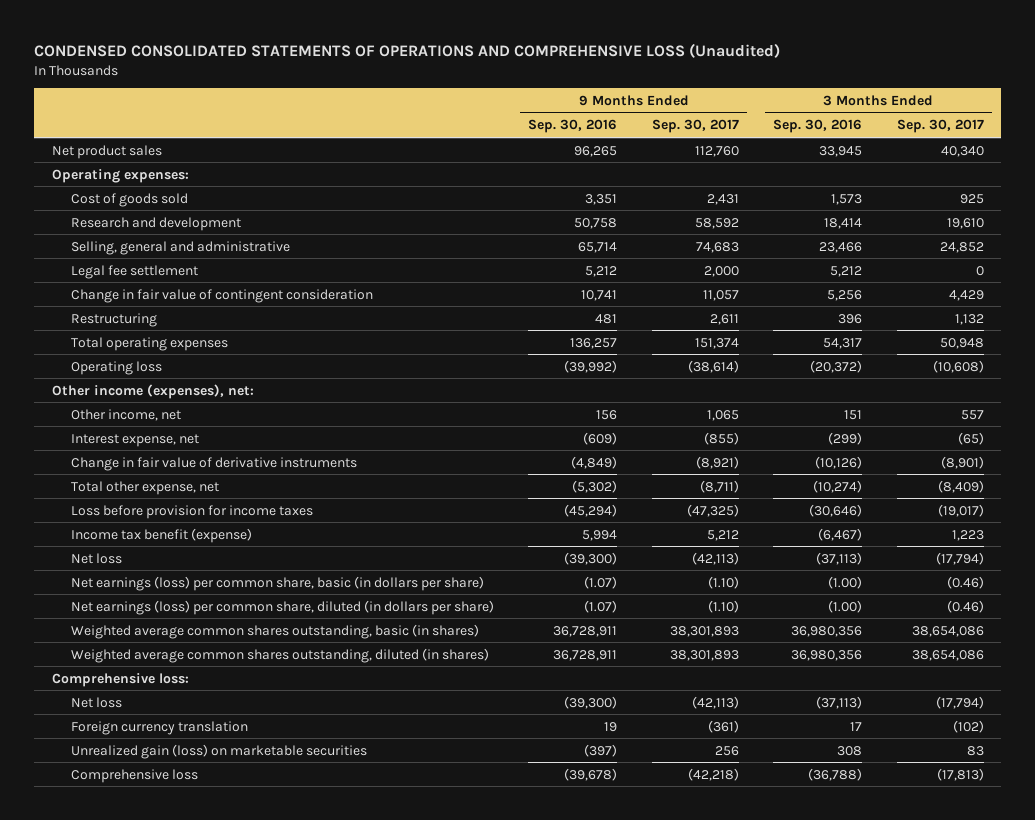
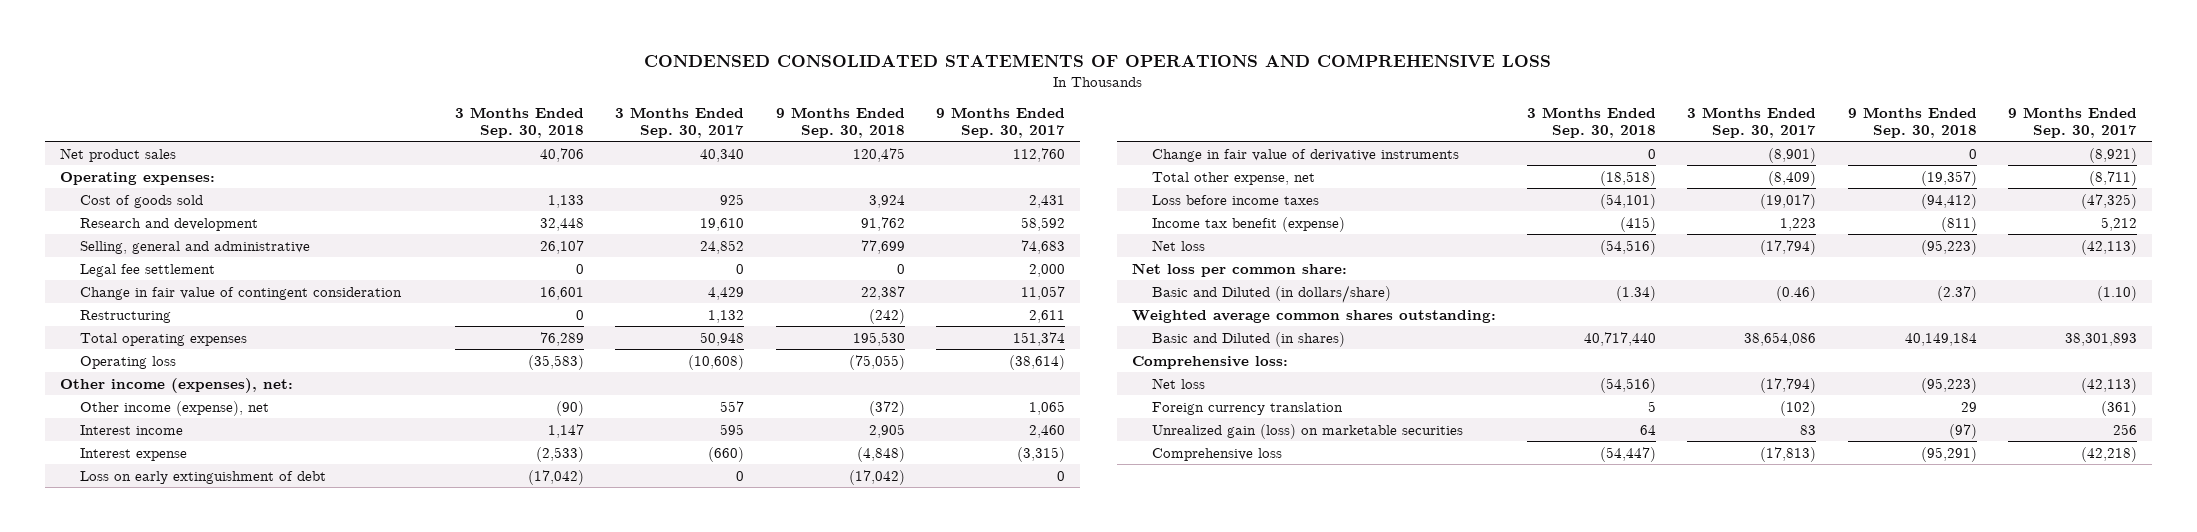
- CONDENSED CONSOLIDATED STATEMENTS OF OPERATIONS AND COMPREHENSIVE LOSS (Unaudited)
+ CONDENSED CONSOLIDATED STATEMENTS OF OPERATIONS AND COMPREHENSIVE LOSS
- | 9 Months Ended Sep. 30, 2016 | 9 Months Ended Sep. 30, 2017 | 3 Months Ended Sep. 30, 2016 | 3 Months Ended Sep. 30, 2017
+ | 3 Months Ended Sep. 30, 2018 | 3 Months Ended Sep. 30, 2017 | 9 Months Ended Sep. 30, 2018 | 9 Months Ended Sep. 30, 2017
- Other income, net | 156 | 1,065 | 151 | 557
- Interest expense, net | (609) | (855) | (299) | (65)
+ Other income (expense), net | (90) | 557 | (372) | 1,065
+ Interest income | 1,147 | 595 | 2,905 | 2,460
+ Interest expense | (2,533) | (660) | (4,848) | (3,315)
+ Loss on early extinguishment of debt | (17,042) | 0 | (17,042) | 0
- Loss before provision for income taxes | (45,294) | (47,325) | (30,646) | (19,017)
+ Loss before income taxes | (54,101) | (19,017) | (94,412) | (47,325)
- Net earnings (loss) per common share, basic (in dollars per share) | (1.07) | (1.10) | (1.00) | (0.46)
- Net earnings (loss) per common share, diluted (in dollars per share) | (1.07) | (1.10) | (1.00) | (0.46)
- Weighted average common shares outstanding, basic (in shares) | 36,728,911 | 38,301,893 | 36,980,356 | 38,654,086
- Weighted average common shares outstanding, diluted (in shares) | 36,728,911 | 38,301,893 | 36,980,356 | 38,654,086
+ Net loss per common share:
+ Basic and Diluted (in dollars/share) | (1.34) | (0.46) | (2.37) | (1.10)
+ Weighted average common shares outstanding:
+ Basic and Diluted (in shares) | 40,717,440 | 38,654,086 | 40,149,184 | 38,301,893

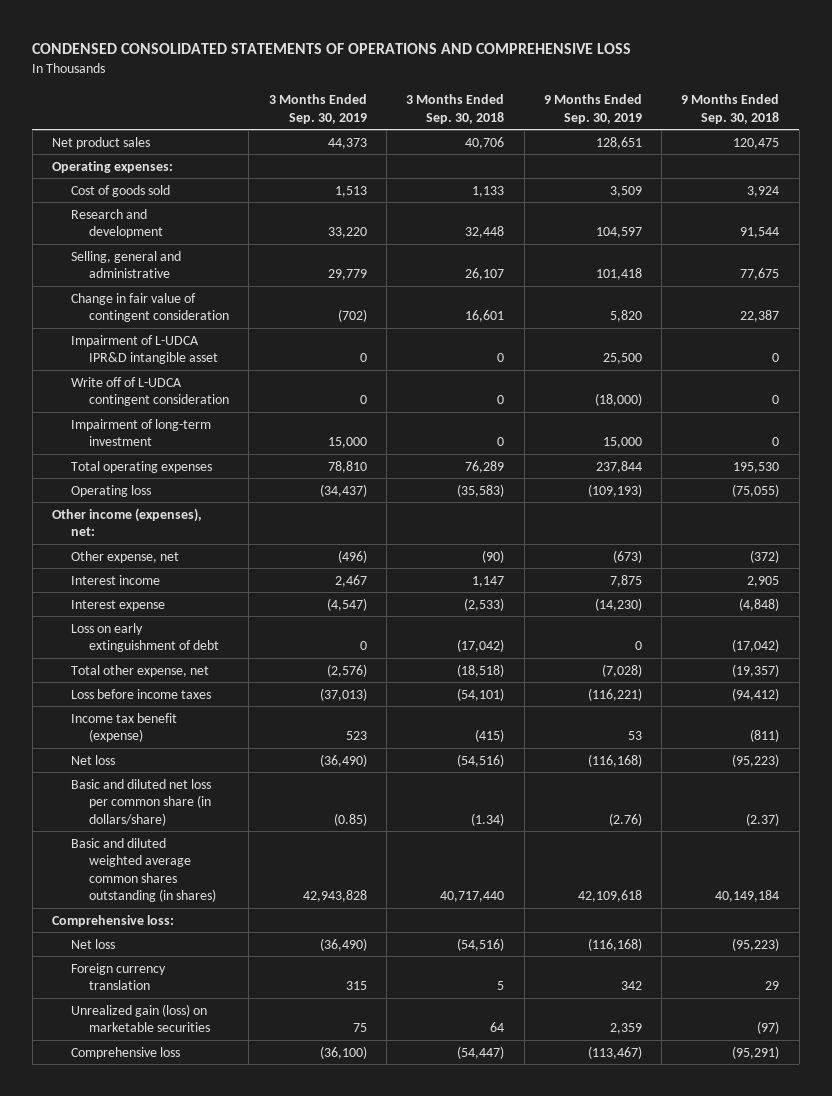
- | 3 Months Ended Sep. 30, 2018 | 3 Months Ended Sep. 30, 2017 | 9 Months Ended Sep. 30, 2018 | 9 Months Ended Sep. 30, 2017
+ | 3 Months Ended Sep. 30, 2019 | 3 Months Ended Sep. 30, 2018 | 9 Months Ended Sep. 30, 2019 | 9 Months Ended Sep. 30, 2018
- Research and development | 32,448 | 19,610 | 91,762 | 58,592
- Selling, general and administrative | 26,107 | 24,852 | 77,699 | 74,683
- Legal fee settlement | 0 | 0 | 0 | 2,000
+ Research and development | 33,220 | 32,448 | 104,597 | 91,544
+ Selling, general and administrative | 29,779 | 26,107 | 101,418 | 77,675
- Restructuring | 0 | 1,132 | (242) | 2,611
+ Impairment of L-UDCA IPR&D intangible asset | 0 | 0 | 25,500 | 0
+ Write off of L-UDCA contingent consideration | 0 | 0 | (18,000) | 0
+ Impairment of long-term investment | 15,000 | 0 | 15,000 | 0
- Other income (expense), net | (90) | 557 | (372) | 1,065
+ Other expense, net | (496) | (90) | (673) | (372)
- Change in fair value of derivative instruments | 0 | (8,901) | 0 | (8,921)
- Net loss per common share:
- Basic and Diluted (in dollars/share) | (1.34) | (0.46) | (2.37) | (1.10)
- Weighted average common shares outstanding:
- Basic and Diluted (in shares) | 40,717,440 | 38,654,086 | 40,149,184 | 38,301,893
+ Basic and diluted net loss per common share (in dollars/share) | (0.85) | (1.34) | (2.76) | (2.37)
+ Basic and diluted weighted average common shares outstanding (in shares) | 42,943,828 | 40,717,440 | 42,109,618 | 40,149,184

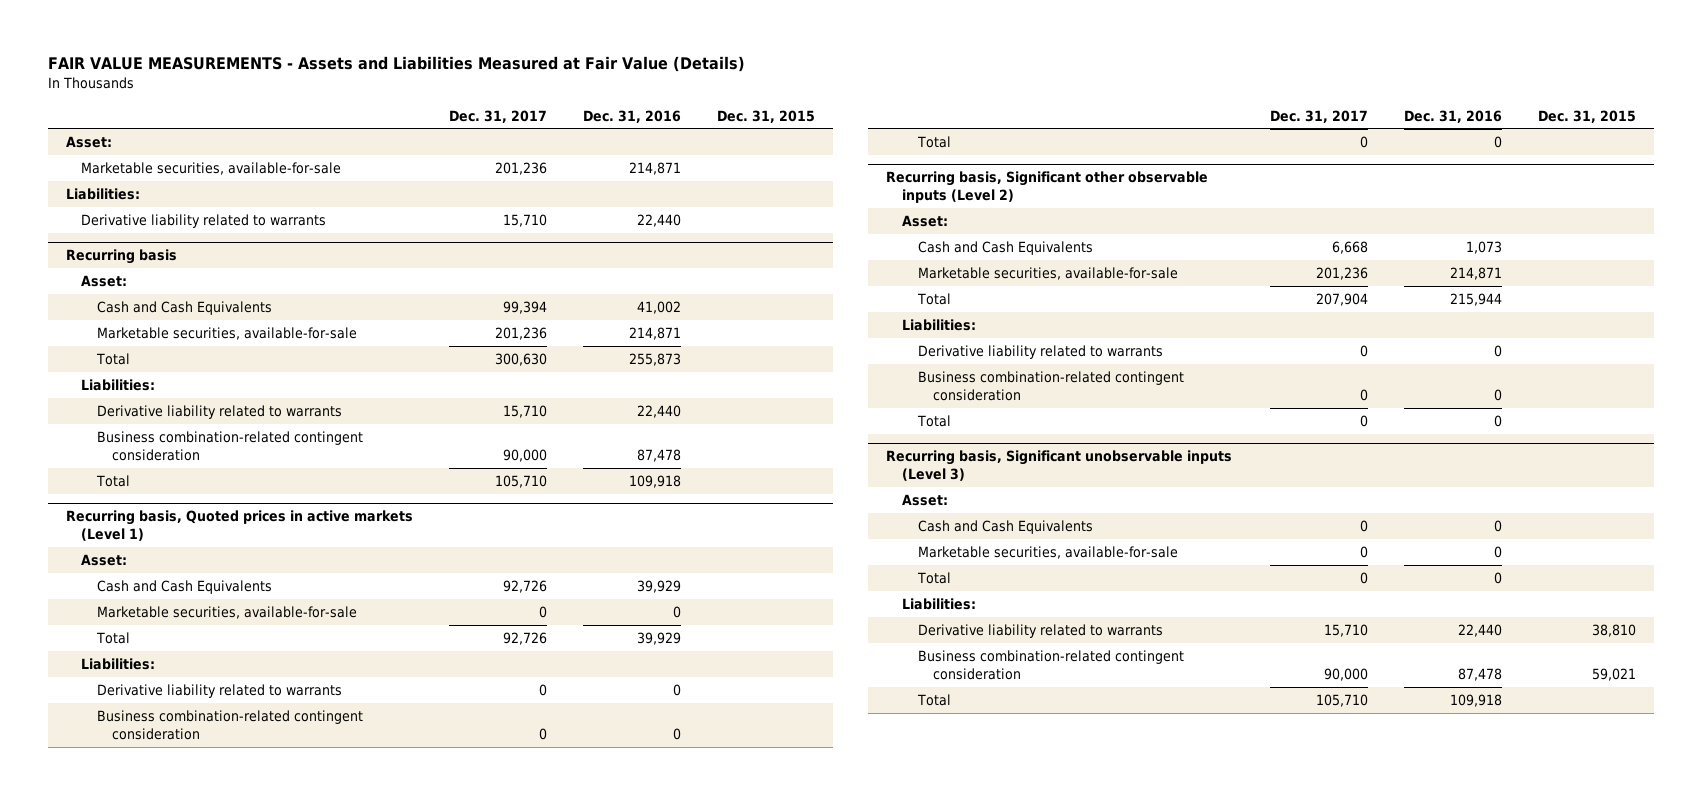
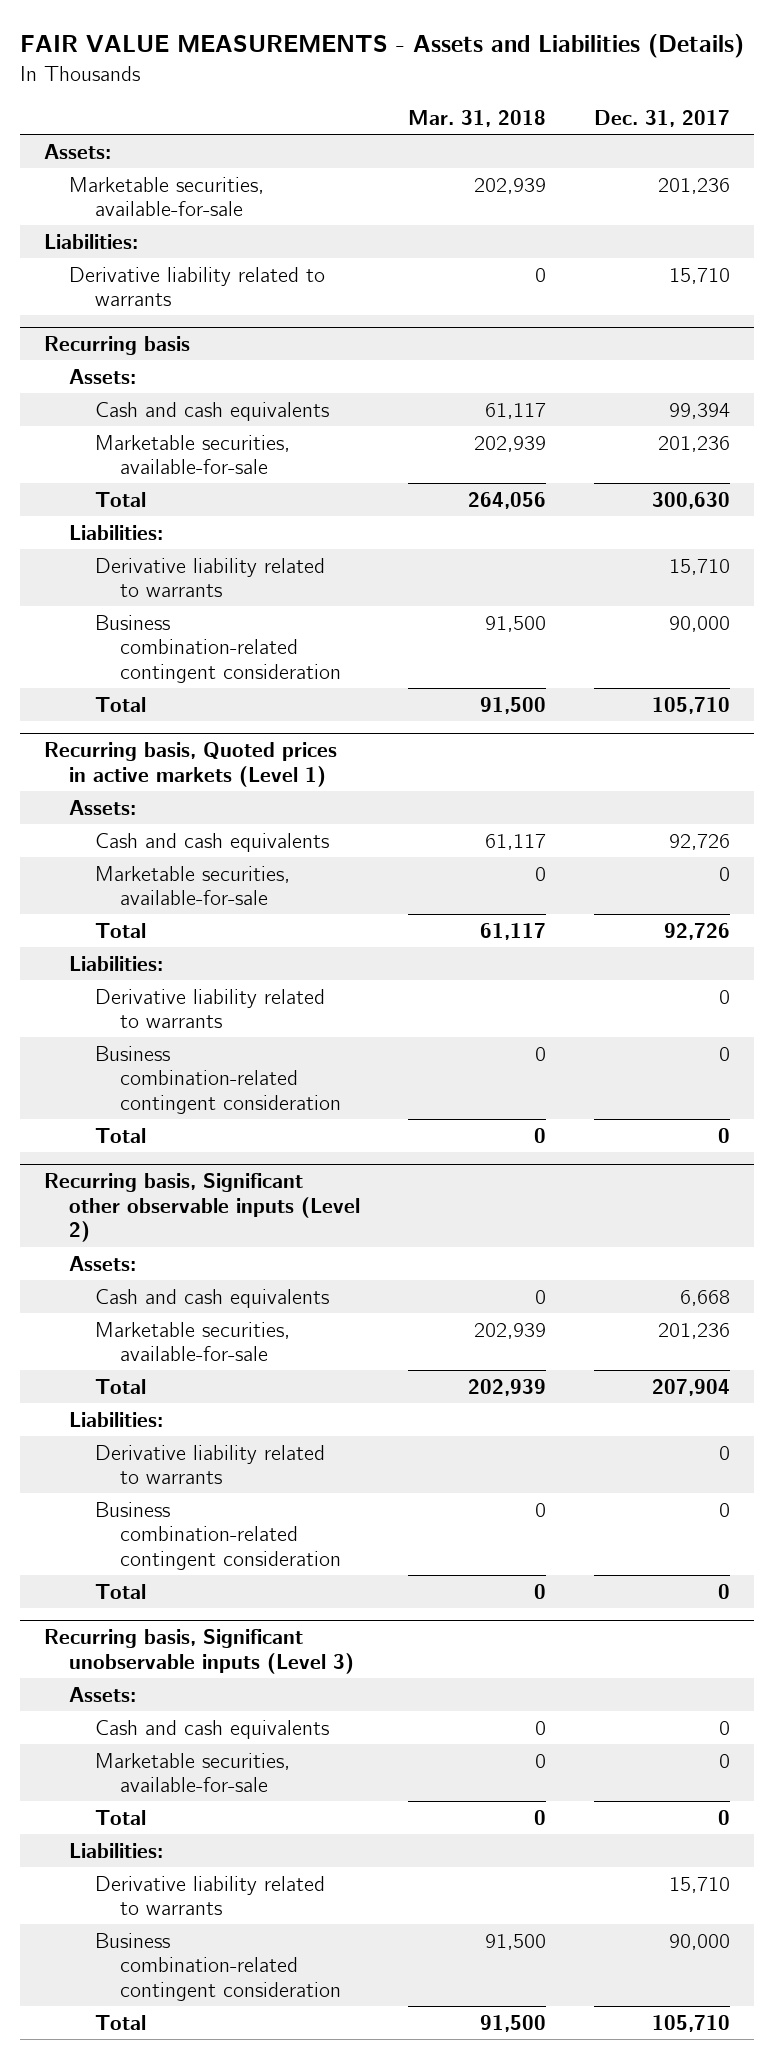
- FAIR VALUE MEASUREMENTS - Assets and Liabilities Measured at Fair Value (Details)
+ FAIR VALUE MEASUREMENTS - Assets and Liabilities (Details)
- | Dec. 31, 2017 | Dec. 31, 2016 | Dec. 31, 2015
+ | Mar. 31, 2018 | Dec. 31, 2017
- Asset:
+ Assets:
@ Recurring basis
- Asset:
- Cash and Cash Equivalents | 99,394 | 41,002 |
+ Assets:
+ Cash and cash equivalents | 61,117 | 99,394
@ Recurring basis, Quoted prices in active markets (Level 1)
- Asset:
- Cash and Cash Equivalents | 92,726 | 39,929 |
+ Assets:
+ Cash and cash equivalents | 61,117 | 92,726
@ Recurring basis, Significant other observable inputs (Level 2)
- Asset:
- Cash and Cash Equivalents | 6,668 | 1,073 |
+ Assets:
+ Cash and cash equivalents | 0 | 6,668
@ Recurring basis, Significant unobservable inputs (Level 3)
- Asset:
- Cash and Cash Equivalents | 0 | 0 |
+ Assets:
+ Cash and cash equivalents | 0 | 0

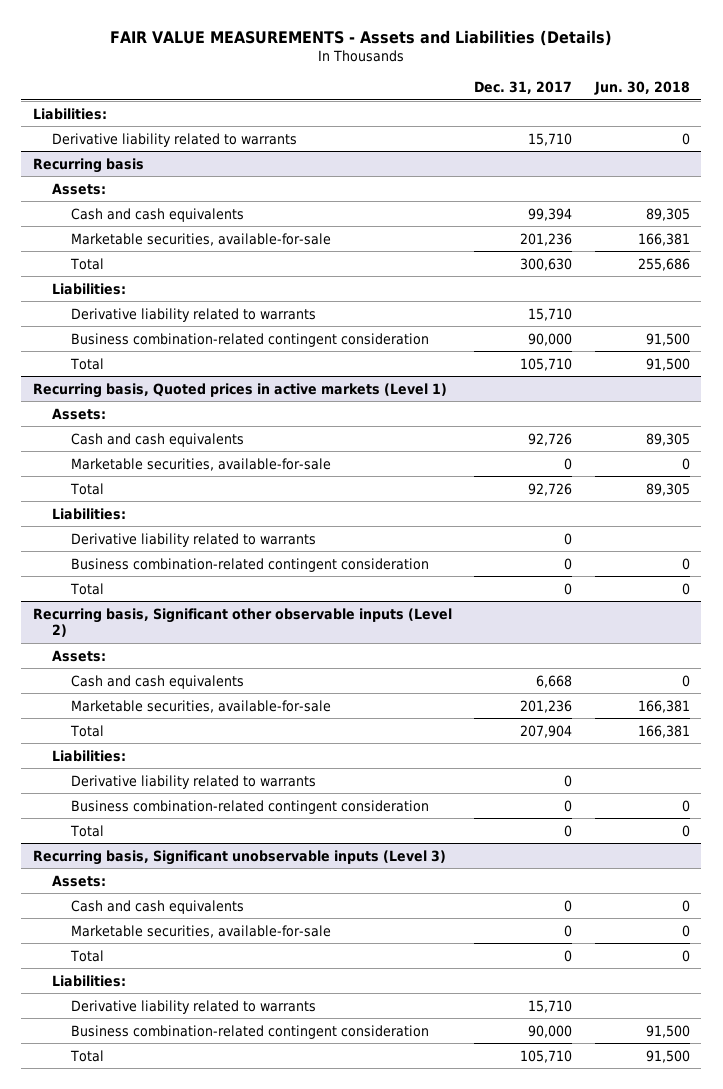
- | Mar. 31, 2018 | Dec. 31, 2017
+ | Dec. 31, 2017 | Jun. 30, 2018
- Assets:
- Marketable securities, available-for-sale | 202,939 | 201,236

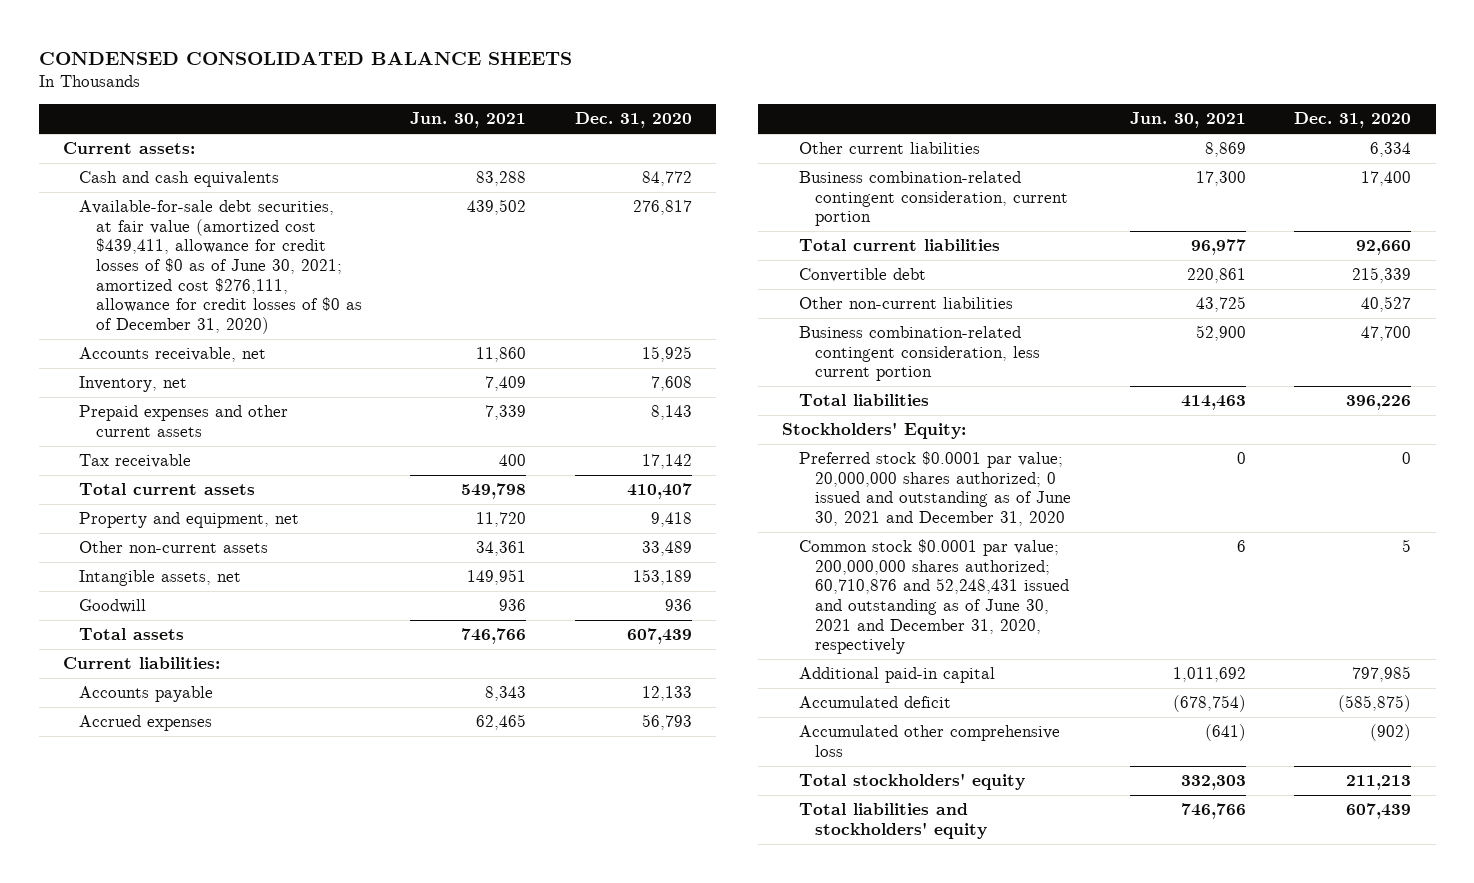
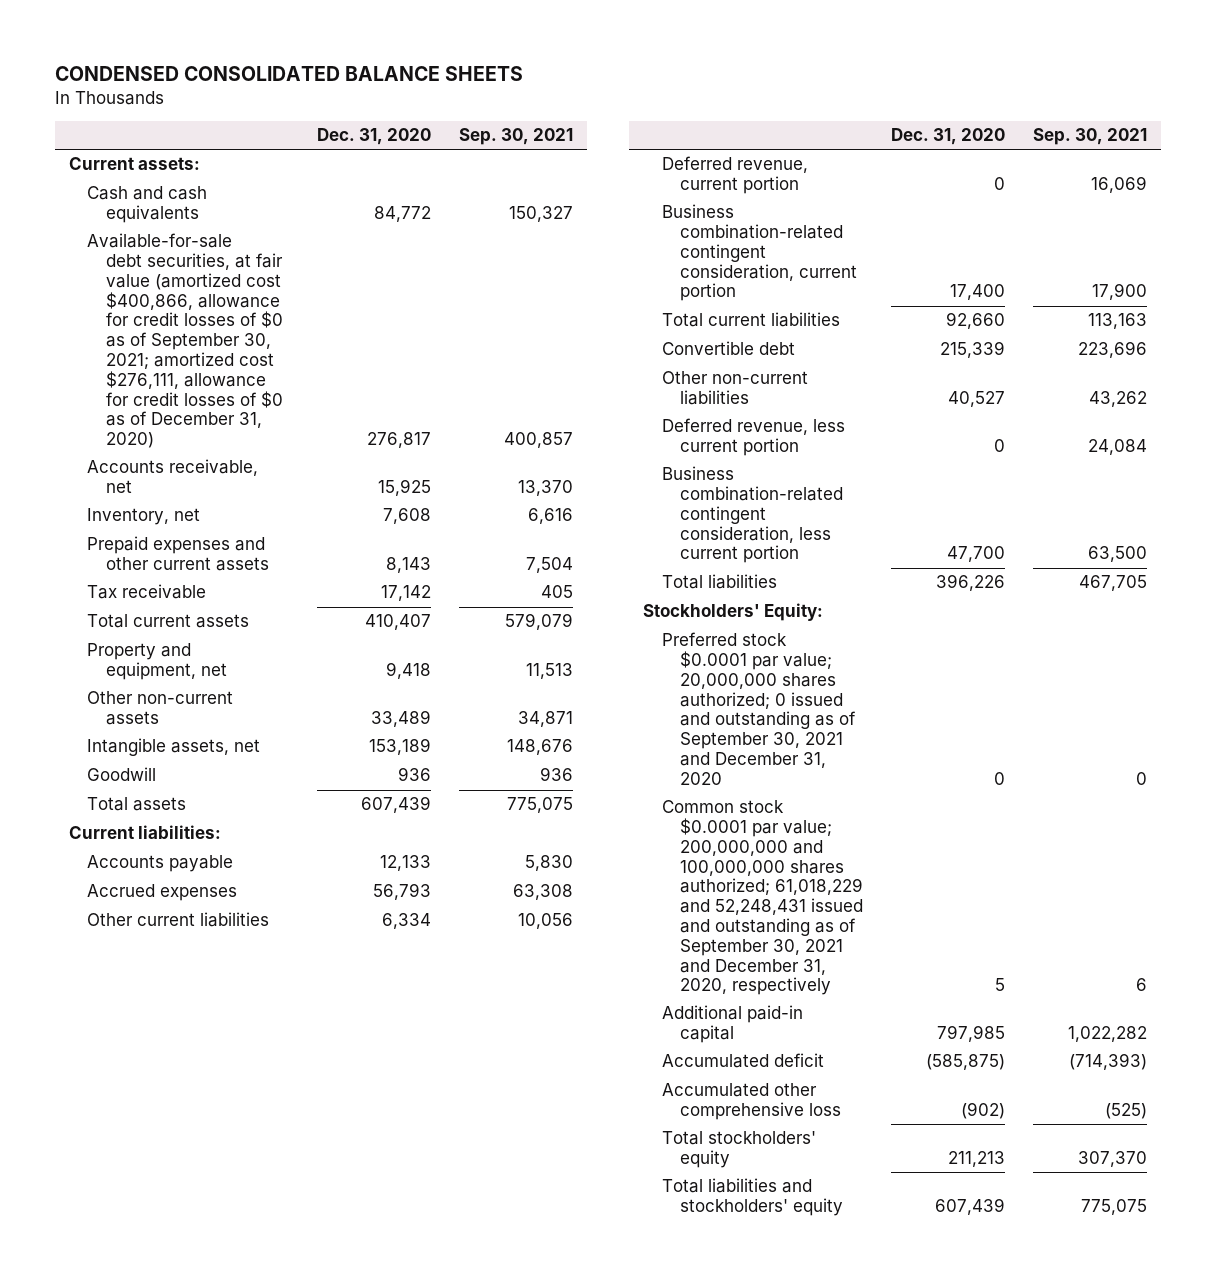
- | Jun. 30, 2021 | Dec. 31, 2020
+ | Dec. 31, 2020 | Sep. 30, 2021
- Available-for-sale debt securities, at fair value (amortized cost $439,411, allowance for credit losses of $0 as of June 30, 2021; amortized cost $276,111, allowance for credit losses of $0 as of December 31, 2020) | 439,502 | 276,817
+ Available-for-sale debt securities, at fair value (amortized cost $400,866, allowance for credit losses of $0 as of September 30, 2021; amortized cost $276,111, allowance for credit losses of $0 as of December 31, 2020) | 276,817 | 400,857
+ Deferred revenue, current portion | 0 | 16,069
+ Deferred revenue, less current portion | 0 | 24,084
- Preferred stock $0.0001 par value; 20,000,000 shares authorized; 0 issued and outstanding as of June 30, 2021 and December 31, 2020 | 0 | 0
- Common stock $0.0001 par value; 200,000,000 shares authorized; 60,710,876 and 52,248,431 issued and outstanding as of June 30, 2021 and December 31, 2020, respectively | 6 | 5
+ Preferred stock $0.0001 par value; 20,000,000 shares authorized; 0 issued and outstanding as of September 30, 2021 and December 31, 2020 | 0 | 0
+ Common stock $0.0001 par value; 200,000,000 and 100,000,000 shares authorized; 61,018,229 and 52,248,431 issued and outstanding as of September 30, 2021 and December 31, 2020, respectively | 5 | 6

